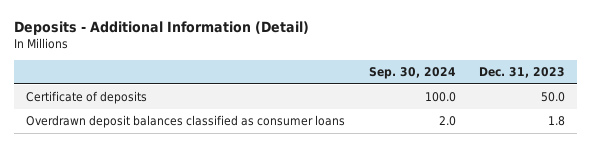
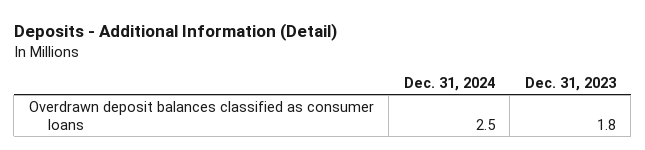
- | Sep. 30, 2024 | Dec. 31, 2023
+ | Dec. 31, 2024 | Dec. 31, 2023
- Certificate of deposits | 100.0 | 50.0

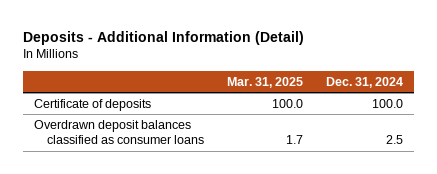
- | Dec. 31, 2024 | Dec. 31, 2023
+ | Mar. 31, 2025 | Dec. 31, 2024
+ Certificate of deposits | 100.0 | 100.0

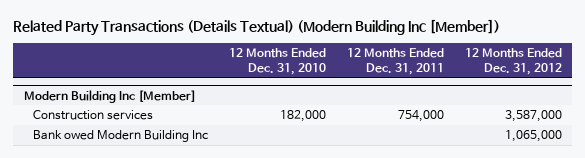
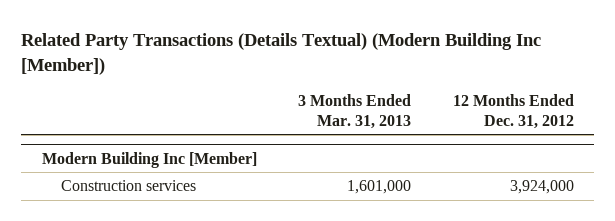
- | 12 Months Ended Dec. 31, 2010 | 12 Months Ended Dec. 31, 2011 | 12 Months Ended Dec. 31, 2012
+ | 3 Months Ended Mar. 31, 2013 | 12 Months Ended Dec. 31, 2012
@ Modern Building Inc [Member]
- Construction services | 182,000 | 754,000 | 3,587,000
- Bank owed Modern Building Inc | | | 1,065,000
+ Construction services | 1,601,000 | 3,924,000

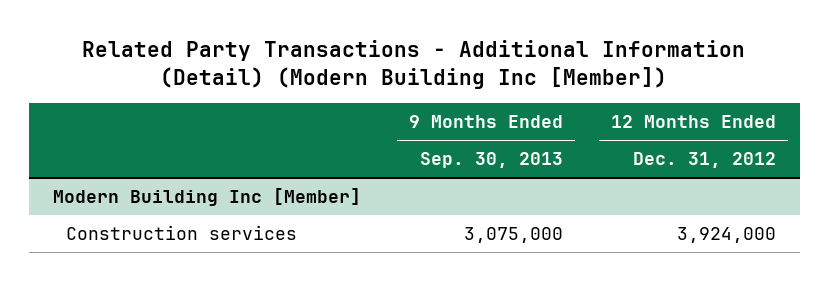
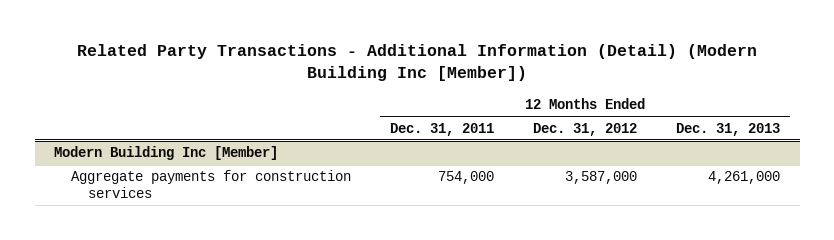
- | 9 Months Ended Sep. 30, 2013 | 12 Months Ended Dec. 31, 2012
+ | 12 Months Ended Dec. 31, 2011 | 12 Months Ended Dec. 31, 2012 | 12 Months Ended Dec. 31, 2013
@ Modern Building Inc [Member]
- Construction services | 3,075,000 | 3,924,000
+ Aggregate payments for construction services | 754,000 | 3,587,000 | 4,261,000

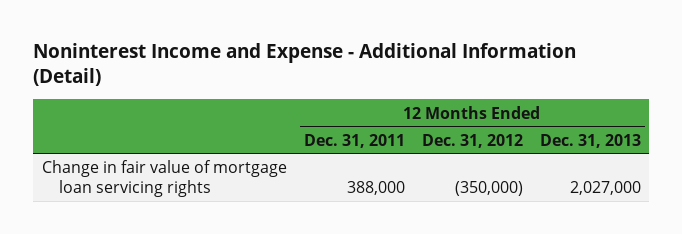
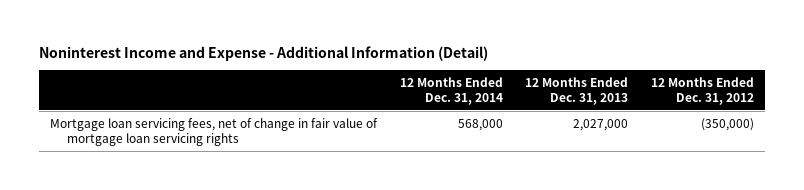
- | 12 Months Ended Dec. 31, 2011 | 12 Months Ended Dec. 31, 2012 | 12 Months Ended Dec. 31, 2013
+ | 12 Months Ended Dec. 31, 2014 | 12 Months Ended Dec. 31, 2013 | 12 Months Ended Dec. 31, 2012
- Change in fair value of mortgage loan servicing rights | 388,000 | (350,000) | 2,027,000
+ Mortgage loan servicing fees, net of change in fair value of mortgage loan servicing rights | 568,000 | 2,027,000 | (350,000)

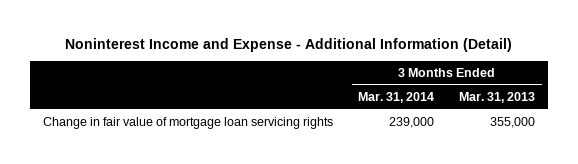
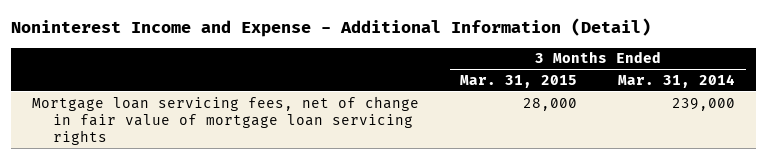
- | 3 Months Ended Mar. 31, 2014 | 3 Months Ended Mar. 31, 2013
+ | 3 Months Ended Mar. 31, 2015 | 3 Months Ended Mar. 31, 2014
- Change in fair value of mortgage loan servicing rights | 239,000 | 355,000
+ Mortgage loan servicing fees, net of change in fair value of mortgage loan servicing rights | 28,000 | 239,000

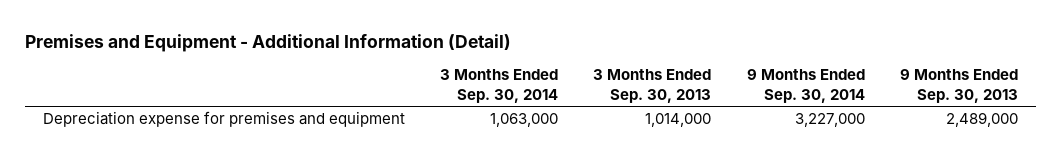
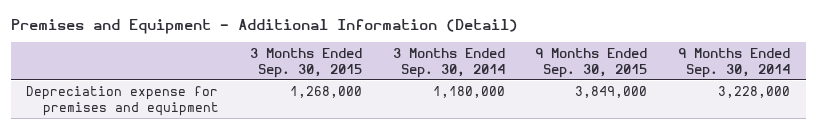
- | 3 Months Ended Sep. 30, 2014 | 3 Months Ended Sep. 30, 2013 | 9 Months Ended Sep. 30, 2014 | 9 Months Ended Sep. 30, 2013
+ | 3 Months Ended Sep. 30, 2015 | 3 Months Ended Sep. 30, 2014 | 9 Months Ended Sep. 30, 2015 | 9 Months Ended Sep. 30, 2014
- Depreciation expense for premises and equipment | 1,063,000 | 1,014,000 | 3,227,000 | 2,489,000
+ Depreciation expense for premises and equipment | 1,268,000 | 1,180,000 | 3,849,000 | 3,228,000

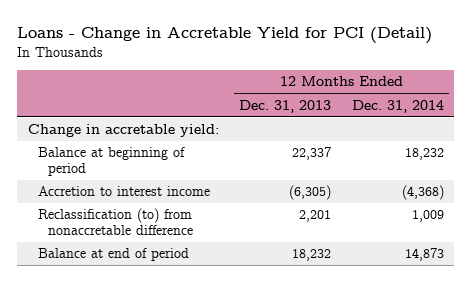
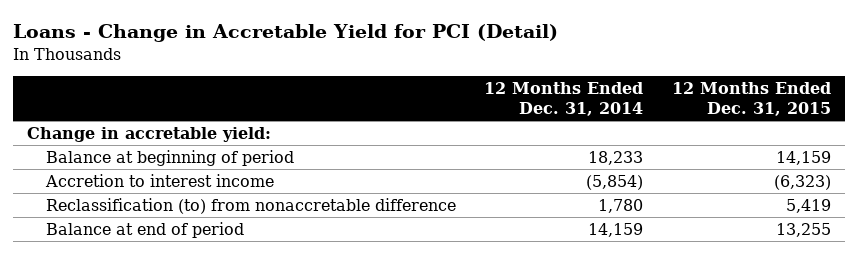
- | 12 Months Ended Dec. 31, 2013 | 12 Months Ended Dec. 31, 2014
+ | 12 Months Ended Dec. 31, 2014 | 12 Months Ended Dec. 31, 2015
- Balance at beginning of period | 22,337 | 18,232
- Accretion to interest income | (6,305) | (4,368)
- Reclassification (to) from nonaccretable difference | 2,201 | 1,009
- Balance at end of period | 18,232 | 14,873
+ Balance at beginning of period | 18,233 | 14,159
+ Accretion to interest income | (5,854) | (6,323)
+ Reclassification (to) from nonaccretable difference | 1,780 | 5,419
+ Balance at end of period | 14,159 | 13,255

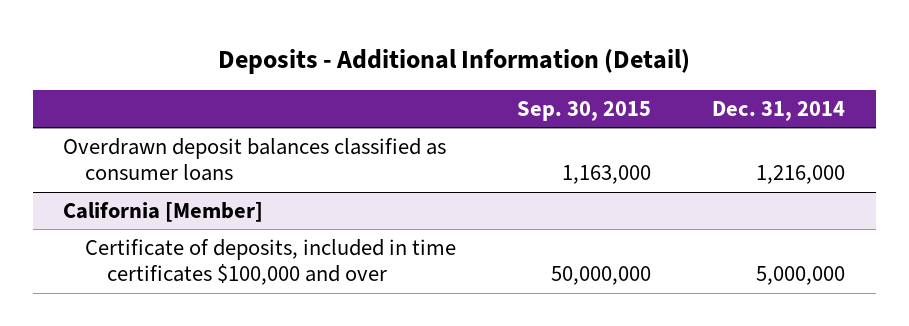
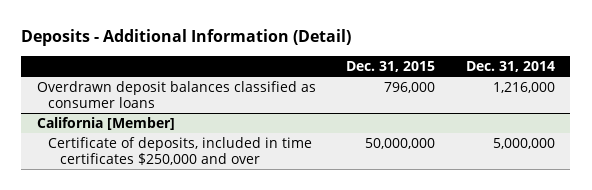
- | Sep. 30, 2015 | Dec. 31, 2014
+ | Dec. 31, 2015 | Dec. 31, 2014
@ California [Member]
- Certificate of deposits, included in time certificates $100,000 and over | 50,000,000 | 5,000,000
+ Certificate of deposits, included in time certificates $250,000 and over | 50,000,000 | 5,000,000

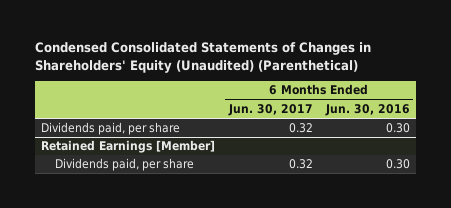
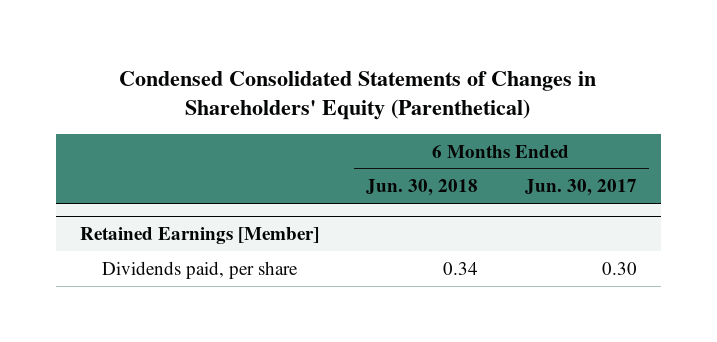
- Condensed Consolidated Statements of Changes in Shareholders' Equity (Unaudited) (Parenthetical)
+ Condensed Consolidated Statements of Changes in Shareholders' Equity (Parenthetical)
- | 6 Months Ended Jun. 30, 2017 | 6 Months Ended Jun. 30, 2016
+ | 6 Months Ended Jun. 30, 2018 | 6 Months Ended Jun. 30, 2017
- Dividends paid, per share | 0.32 | 0.30
@ Retained Earnings [Member]
- Dividends paid, per share | 0.32 | 0.30
+ Dividends paid, per share | 0.34 | 0.30

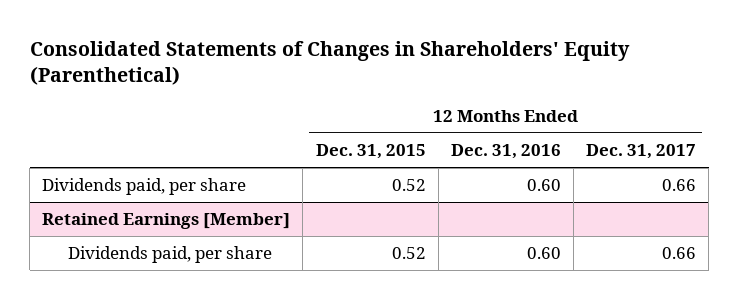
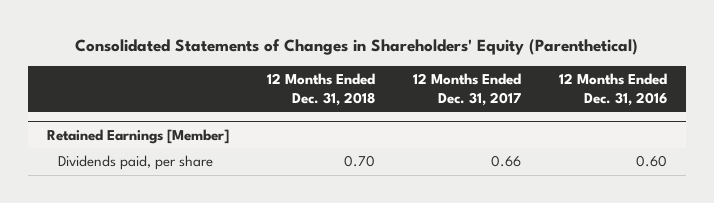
- | 12 Months Ended Dec. 31, 2015 | 12 Months Ended Dec. 31, 2016 | 12 Months Ended Dec. 31, 2017
+ | 12 Months Ended Dec. 31, 2018 | 12 Months Ended Dec. 31, 2017 | 12 Months Ended Dec. 31, 2016
- Dividends paid, per share | 0.52 | 0.60 | 0.66

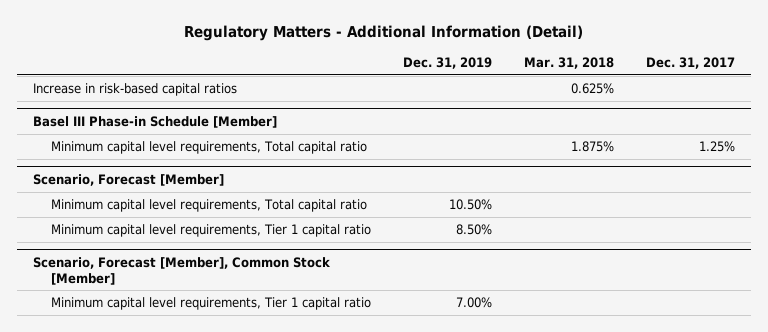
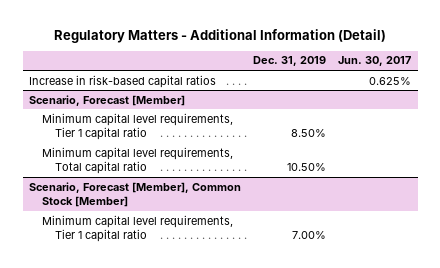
- | Dec. 31, 2019 | Mar. 31, 2018 | Dec. 31, 2017
+ | Dec. 31, 2019 | Jun. 30, 2017
- Basel III Phase-in Schedule [Member]
- Minimum capital level requirements, Total capital ratio | | 1.875% | 1.25%
@ Scenario, Forecast [Member]
moved down: Minimum capital level requirements, Total capital ratio | 10.50% |

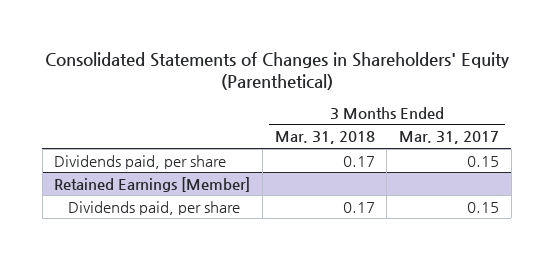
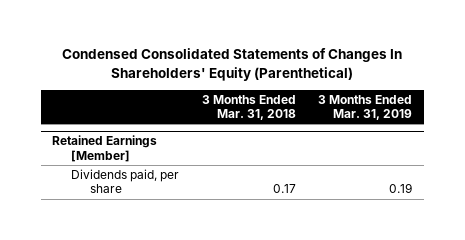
- Consolidated Statements of Changes in Shareholders' Equity (Parenthetical)
+ Condensed Consolidated Statements of Changes In Shareholders' Equity (Parenthetical)
- | 3 Months Ended Mar. 31, 2018 | 3 Months Ended Mar. 31, 2017
+ | 3 Months Ended Mar. 31, 2018 | 3 Months Ended Mar. 31, 2019
- Dividends paid, per share | 0.17 | 0.15

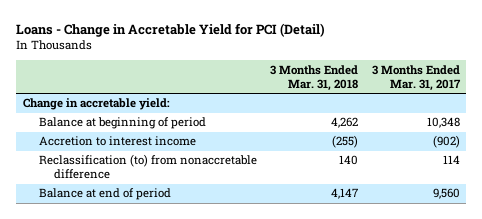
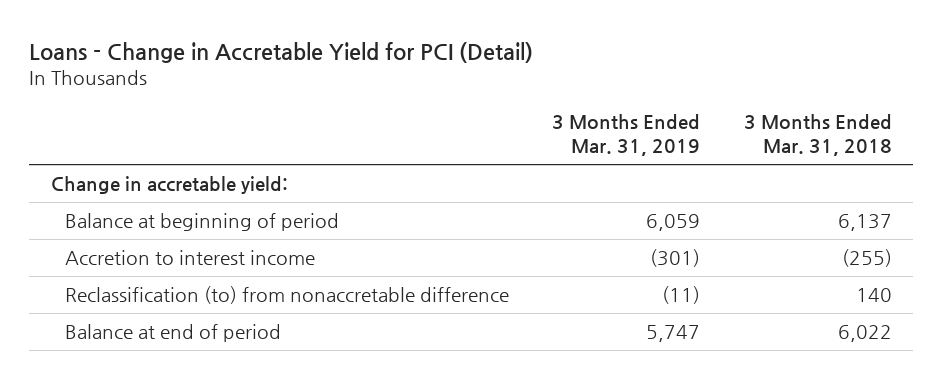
- | 3 Months Ended Mar. 31, 2018 | 3 Months Ended Mar. 31, 2017
+ | 3 Months Ended Mar. 31, 2019 | 3 Months Ended Mar. 31, 2018
- Balance at beginning of period | 4,262 | 10,348
+ Balance at beginning of period | 6,059 | 6,137
- Balance at end of period | 4,147 | 9,560
+ Balance at end of period | 5,747 | 6,022

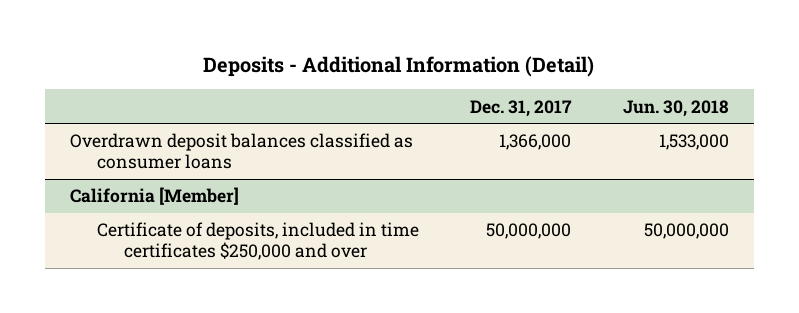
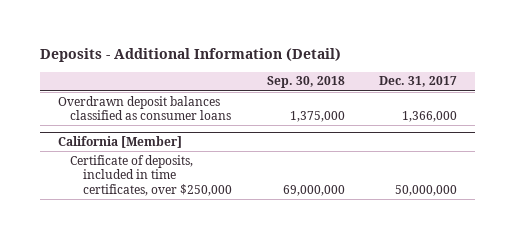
- | Dec. 31, 2017 | Jun. 30, 2018
+ | Sep. 30, 2018 | Dec. 31, 2017
@ California [Member]
- Certificate of deposits, included in time certificates $250,000 and over | 50,000,000 | 50,000,000
+ Certificate of deposits, included in time certificates, over $250,000 | 69,000,000 | 50,000,000

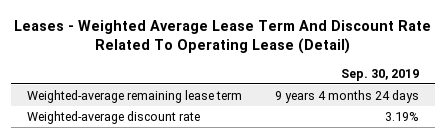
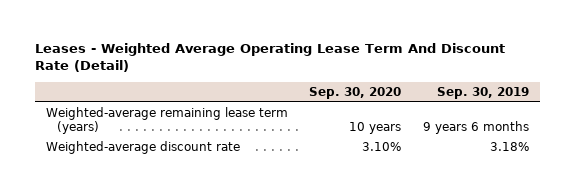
- Leases - Weighted Average Lease Term And Discount Rate Related To Operating Lease (Detail)
+ Leases - Weighted Average Operating Lease Term And Discount Rate (Detail)
- | Sep. 30, 2019
+ | Sep. 30, 2020 | Sep. 30, 2019
- Weighted-average remaining lease term | 9 years 4 months 24 days
- Weighted-average discount rate | 3.19%
+ Weighted-average remaining lease term (years) | 10 years | 9 years 6 months
+ Weighted-average discount rate | 3.10% | 3.18%

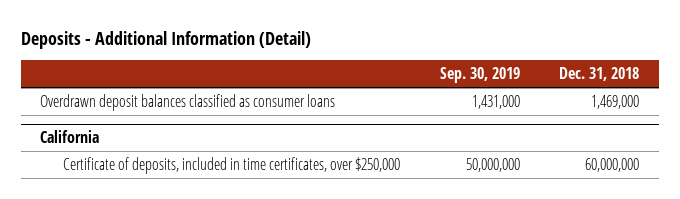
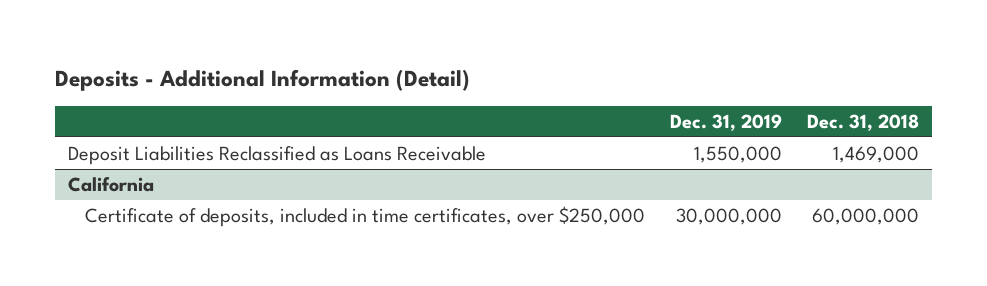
- | Sep. 30, 2019 | Dec. 31, 2018
+ | Dec. 31, 2019 | Dec. 31, 2018
- Overdrawn deposit balances classified as consumer loans | 1,431,000 | 1,469,000
+ Deposit Liabilities Reclassified as Loans Receivable | 1,550,000 | 1,469,000

